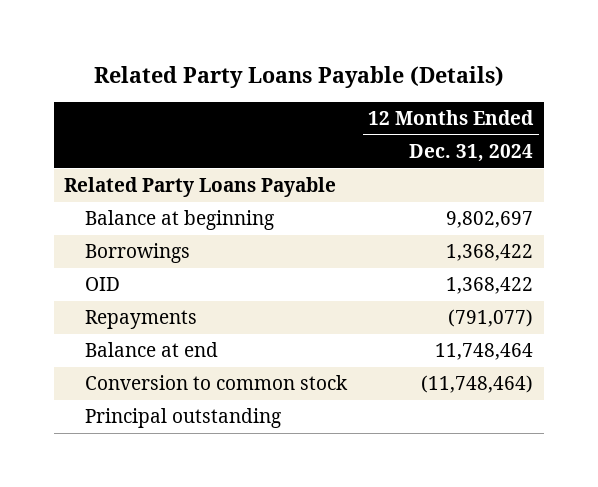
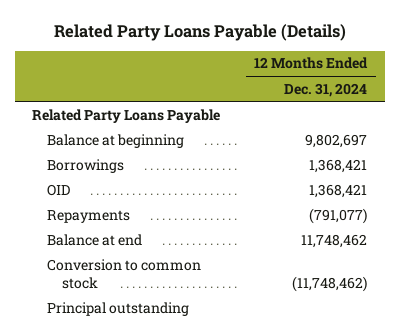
- Borrowings | 1,368,422
- OID | 1,368,422
+ Borrowings | 1,368,421
+ OID | 1,368,421
- Balance at end | 11,748,464
- Conversion to common stock | (11,748,464)
+ Balance at end | 11,748,462
+ Conversion to common stock | (11,748,462)

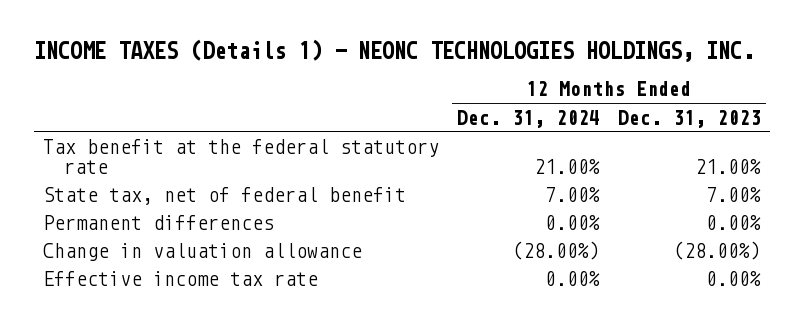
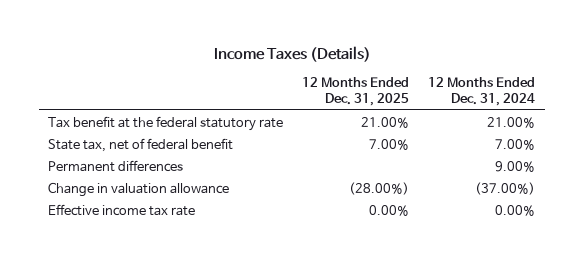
- INCOME TAXES (Details 1) - NEONC TECHNOLOGIES HOLDINGS, INC.
+ Income Taxes (Details)
- | 12 Months Ended Dec. 31, 2024 | 12 Months Ended Dec. 31, 2023
+ | 12 Months Ended Dec. 31, 2025 | 12 Months Ended Dec. 31, 2024
- Permanent differences | 0.00% | 0.00%
- Change in valuation allowance | (28.00%) | (28.00%)
+ Permanent differences | | 9.00%
+ Change in valuation allowance | (28.00%) | (37.00%)

